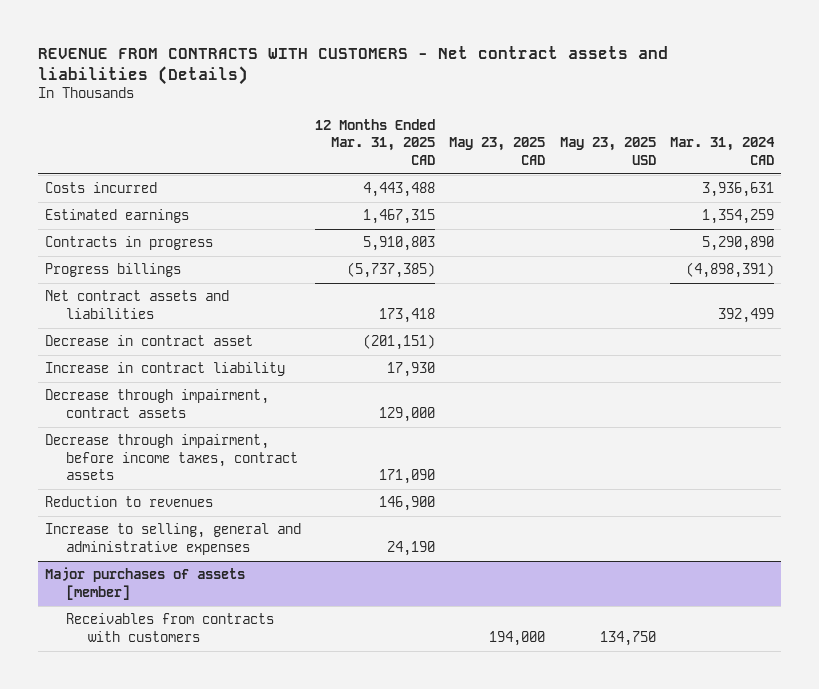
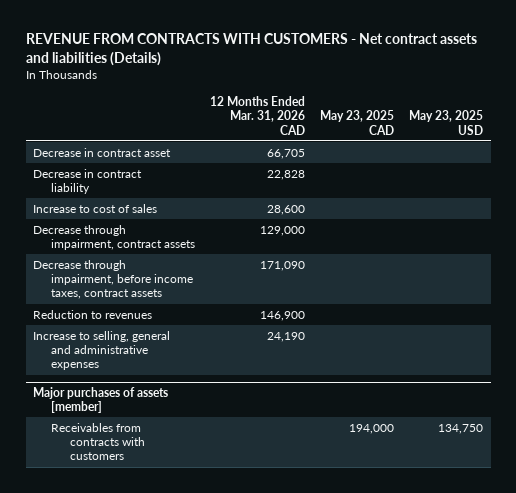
- | 12 Months Ended Mar. 31, 2025 CAD | May 23, 2025 CAD | May 23, 2025 USD | Mar. 31, 2024 CAD
+ | 12 Months Ended Mar. 31, 2026 CAD | May 23, 2025 CAD | May 23, 2025 USD
- Costs incurred | 4,443,488 | | | 3,936,631
- Estimated earnings | 1,467,315 | | | 1,354,259
- Contracts in progress | 5,910,803 | | | 5,290,890
- Progress billings | (5,737,385) | | | (4,898,391)
- Net contract assets and liabilities | 173,418 | | | 392,499
- Increase in contract liability | 17,930 | | |
+ Decrease in contract liability | 22,828 | |
+ Increase to cost of sales | 28,600 | |

